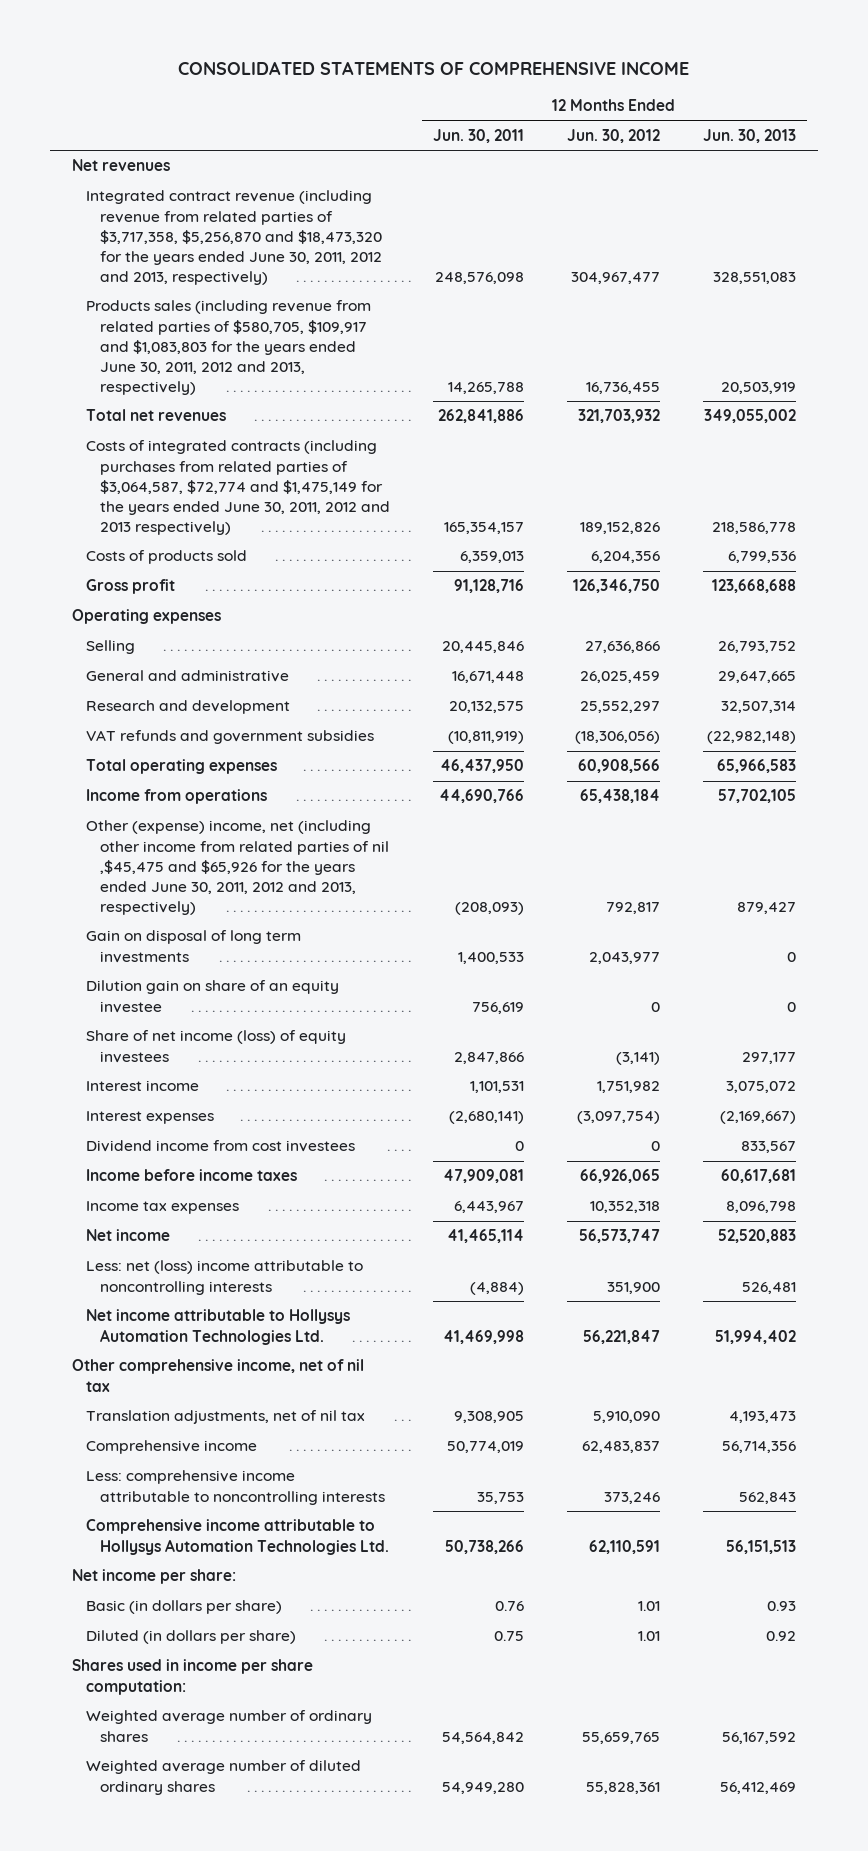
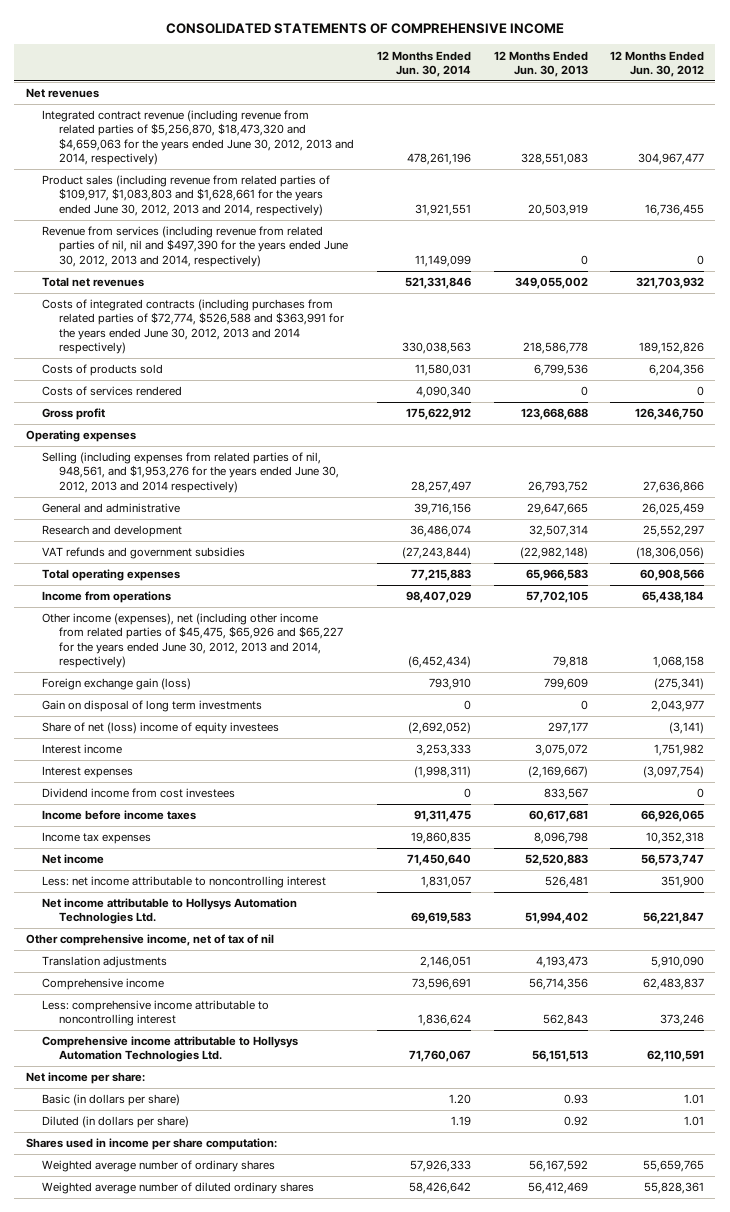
- | 12 Months Ended Jun. 30, 2011 | 12 Months Ended Jun. 30, 2012 | 12 Months Ended Jun. 30, 2013
+ | 12 Months Ended Jun. 30, 2014 | 12 Months Ended Jun. 30, 2013 | 12 Months Ended Jun. 30, 2012
- Integrated contract revenue (including revenue from related parties of $3,717,358, $5,256,870 and $18,473,320 for the years ended June 30, 2011, 2012 and 2013, respectively) | 248,576,098 | 304,967,477 | 328,551,083
- Products sales (including revenue from related parties of $580,705, $109,917 and $1,083,803 for the years ended June 30, 2011, 2012 and 2013, respectively) | 14,265,788 | 16,736,455 | 20,503,919
+ Integrated contract revenue (including revenue from related parties of $5,256,870, $18,473,320 and $4,659,063 for the years ended June 30, 2012, 2013 and 2014, respectively) | 478,261,196 | 328,551,083 | 304,967,477
+ Product sales (including revenue from related parties of $109,917, $1,083,803 and $1,628,661 for the years ended June 30, 2012, 2013 and 2014, respectively) | 31,921,551 | 20,503,919 | 16,736,455
+ Revenue from services (including revenue from related parties of nil, nil and $497,390 for the years ended June 30, 2012, 2013 and 2014, respectively) | 11,149,099 | 0 | 0
- Costs of integrated contracts (including purchases from related parties of $3,064,587, $72,774 and $1,475,149 for the years ended June 30, 2011, 2012 and 2013 respectively) | 165,354,157 | 189,152,826 | 218,586,778
+ Costs of integrated contracts (including purchases from related parties of $72,774, $526,588 and $363,991 for the years ended June 30, 2012, 2013 and 2014 respectively) | 330,038,563 | 218,586,778 | 189,152,826
+ Costs of services rendered | 4,090,340 | 0 | 0
- Selling | 20,445,846 | 27,636,866 | 26,793,752
+ Selling (including expenses from related parties of nil, 948,561, and $1,953,276 for the years ended June 30, 2012, 2013 and 2014 respectively) | 28,257,497 | 26,793,752 | 27,636,866
- Other (expense) income, net (including other income from related parties of nil ,$45,475 and $65,926 for the years ended June 30, 2011, 2012 and 2013, respectively) | (208,093) | 792,817 | 879,427
+ Other income (expenses), net (including other income from related parties of $45,475, $65,926 and $65,227 for the years ended June 30, 2012, 2013 and 2014, respectively) | (6,452,434) | 79,818 | 1,068,158
+ Foreign exchange gain (loss) | 793,910 | 799,609 | (275,341)
- Dilution gain on share of an equity investee | 756,619 | 0 | 0
- Share of net income (loss) of equity investees | 2,847,866 | (3,141) | 297,177
+ Share of net (loss) income of equity investees | (2,692,052) | 297,177 | (3,141)
- Less: net (loss) income attributable to noncontrolling interests | (4,884) | 351,900 | 526,481
+ Less: net income attributable to noncontrolling interest | 1,831,057 | 526,481 | 351,900
- Other comprehensive income, net of nil tax
- Translation adjustments, net of nil tax | 9,308,905 | 5,910,090 | 4,193,473
+ Other comprehensive income, net of tax of nil
+ Translation adjustments | 2,146,051 | 4,193,473 | 5,910,090
- Less: comprehensive income attributable to noncontrolling interests | 35,753 | 373,246 | 562,843
+ Less: comprehensive income attributable to noncontrolling interest | 1,836,624 | 562,843 | 373,246

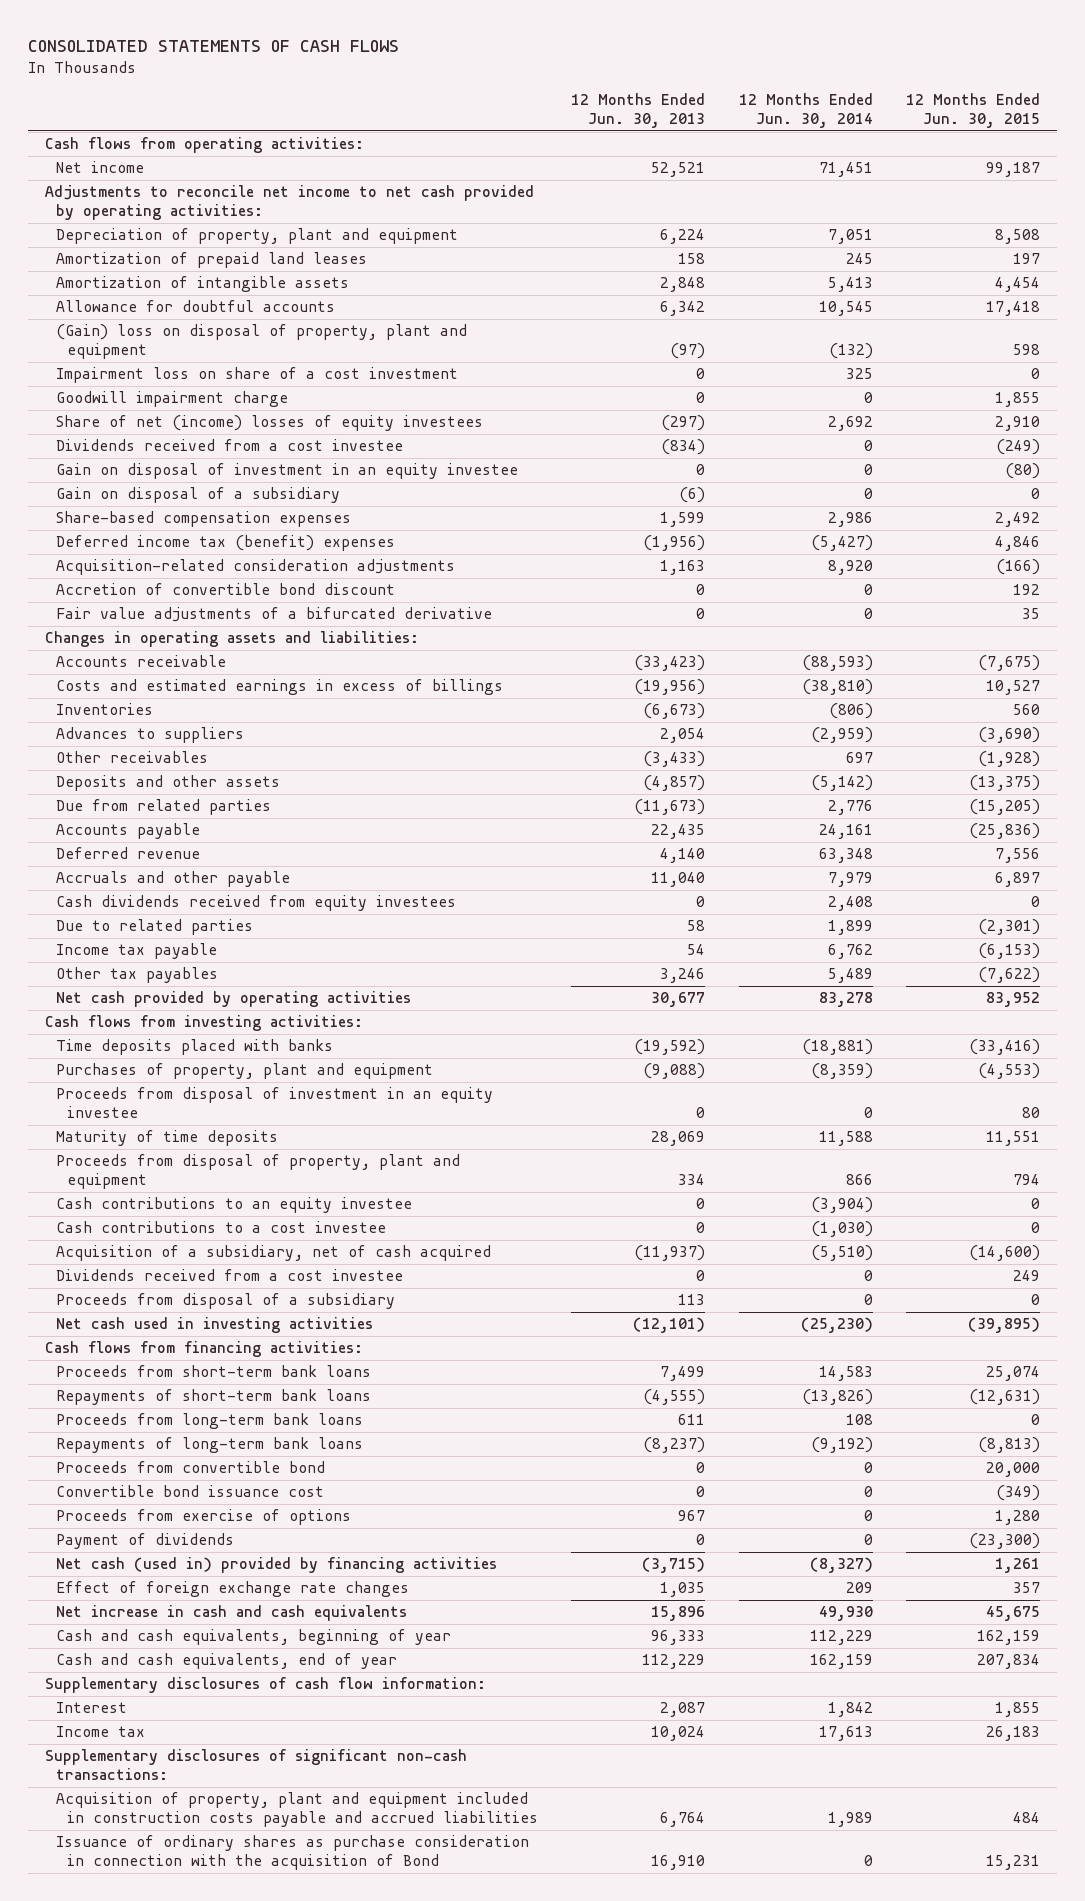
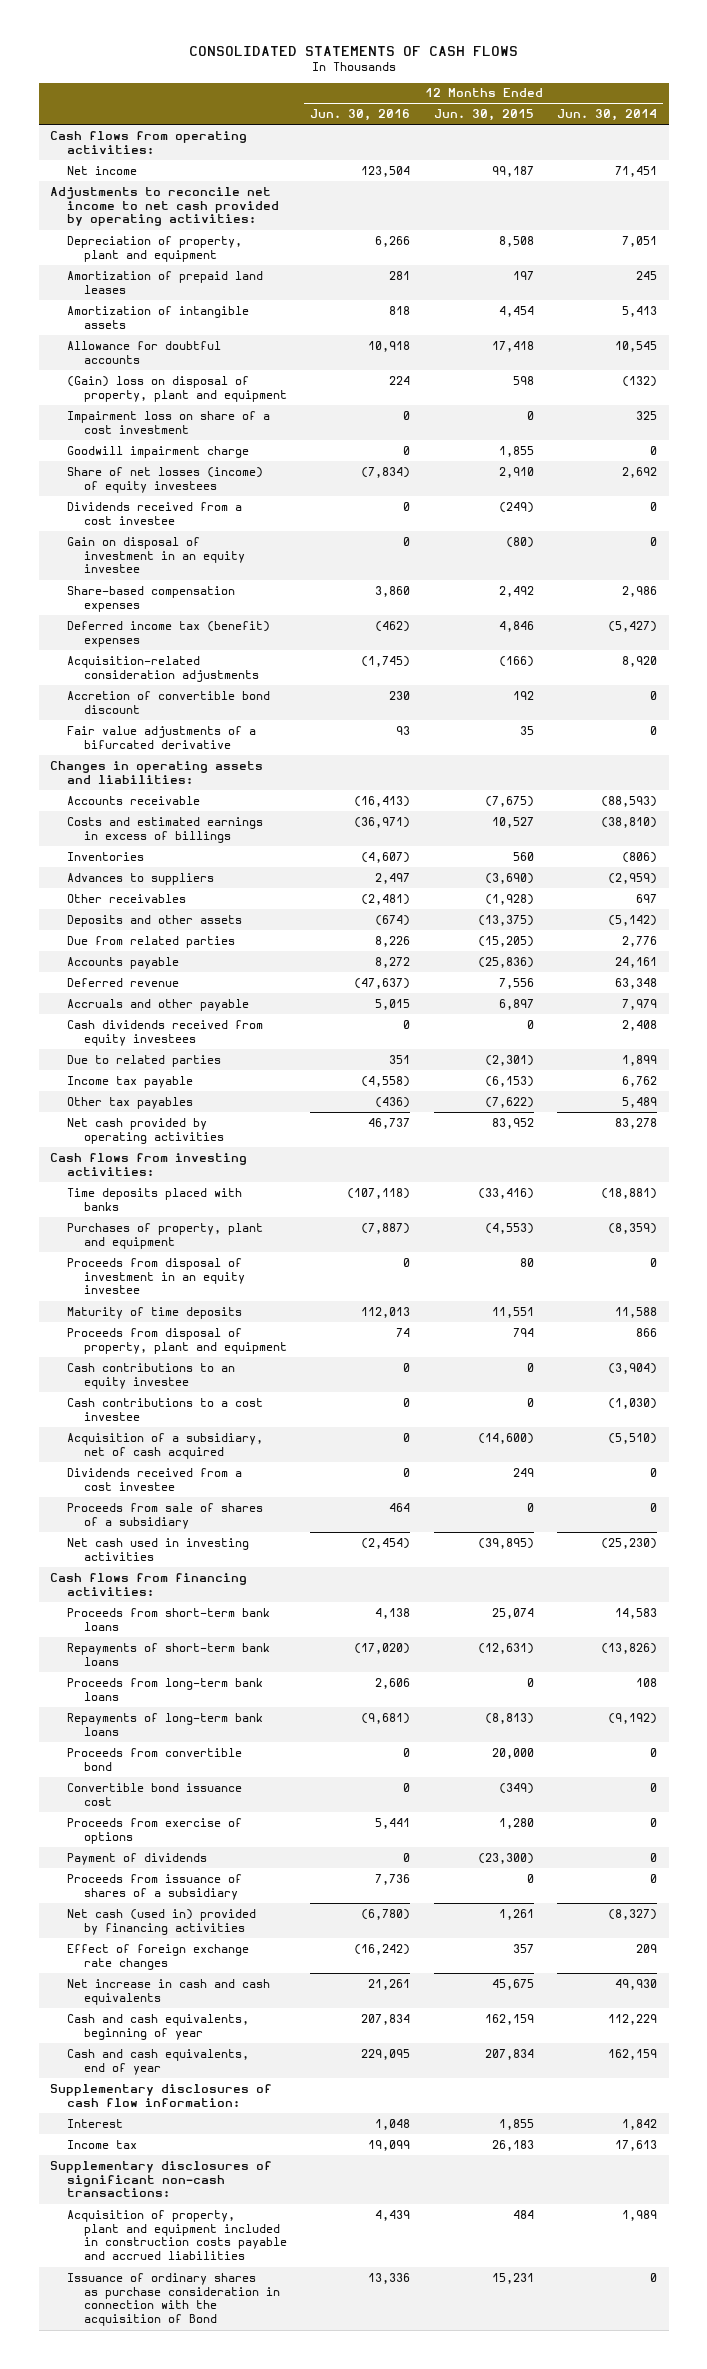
- | 12 Months Ended Jun. 30, 2013 | 12 Months Ended Jun. 30, 2014 | 12 Months Ended Jun. 30, 2015
+ | 12 Months Ended Jun. 30, 2016 | 12 Months Ended Jun. 30, 2015 | 12 Months Ended Jun. 30, 2014
- Share of net (income) losses of equity investees | (297) | 2,692 | 2,910
+ Share of net losses (income) of equity investees | (7,834) | 2,910 | 2,692
- Gain on disposal of a subsidiary | (6) | 0 | 0
- Proceeds from disposal of a subsidiary | 113 | 0 | 0
+ Proceeds from sale of shares of a subsidiary | 464 | 0 | 0
+ Proceeds from issuance of shares of a subsidiary | 7,736 | 0 | 0

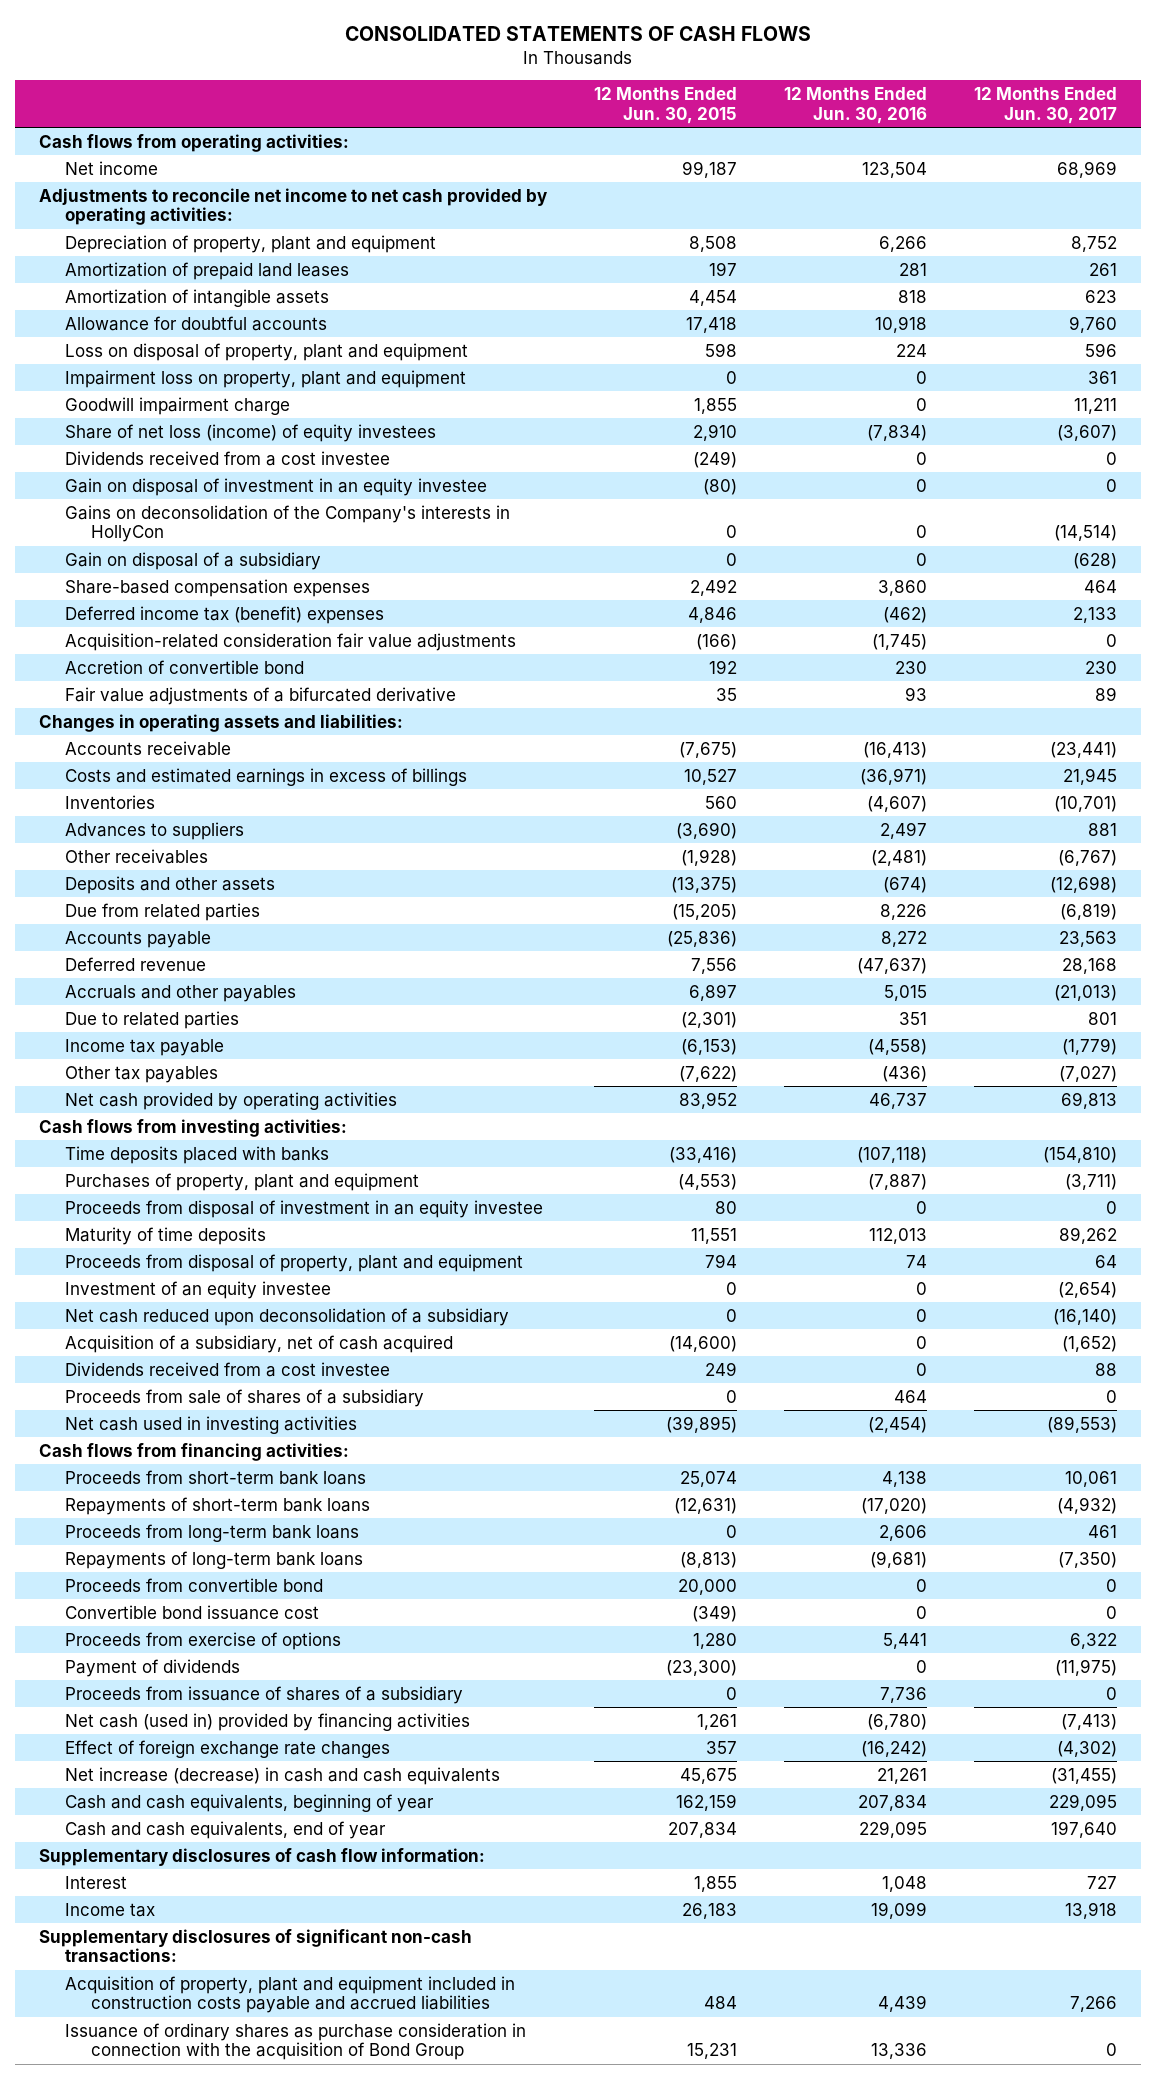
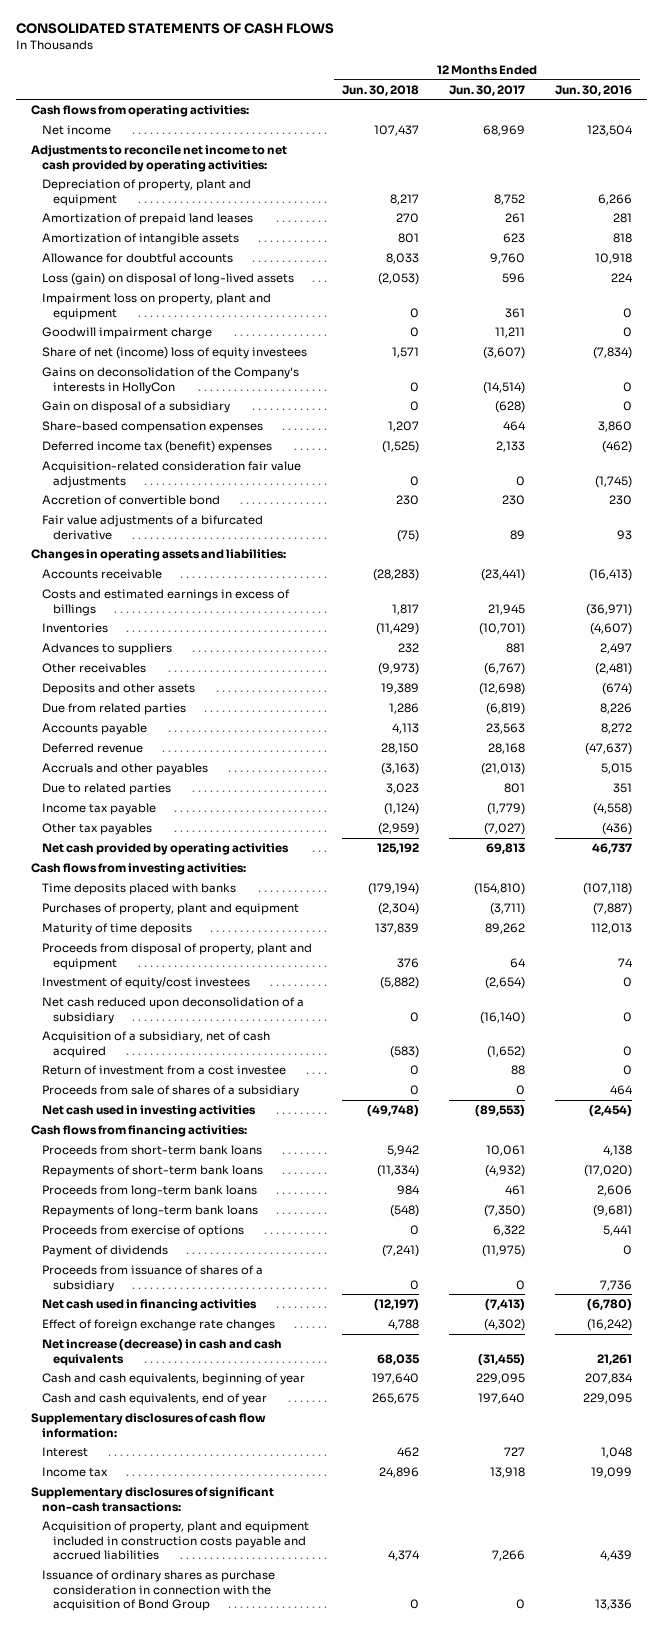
- | 12 Months Ended Jun. 30, 2015 | 12 Months Ended Jun. 30, 2016 | 12 Months Ended Jun. 30, 2017
+ | 12 Months Ended Jun. 30, 2018 | 12 Months Ended Jun. 30, 2017 | 12 Months Ended Jun. 30, 2016
- Loss on disposal of property, plant and equipment | 598 | 224 | 596
+ Loss (gain) on disposal of long-lived assets | (2,053) | 596 | 224
- Share of net loss (income) of equity investees | 2,910 | (7,834) | (3,607)
- Dividends received from a cost investee | (249) | 0 | 0
- Gain on disposal of investment in an equity investee | (80) | 0 | 0
+ Share of net (income) loss of equity investees | 1,571 | (3,607) | (7,834)
- Proceeds from disposal of investment in an equity investee | 80 | 0 | 0
- Investment of an equity investee | 0 | 0 | (2,654)
+ Investment of equity/cost investees | (5,882) | (2,654) | 0
- Dividends received from a cost investee | 249 | 0 | 88
+ Return of investment from a cost investee | 0 | 88 | 0
- Proceeds from convertible bond | 20,000 | 0 | 0
- Convertible bond issuance cost | (349) | 0 | 0
- Net cash (used in) provided by financing activities | 1,261 | (6,780) | (7,413)
+ Net cash used in financing activities | (12,197) | (7,413) | (6,780)

